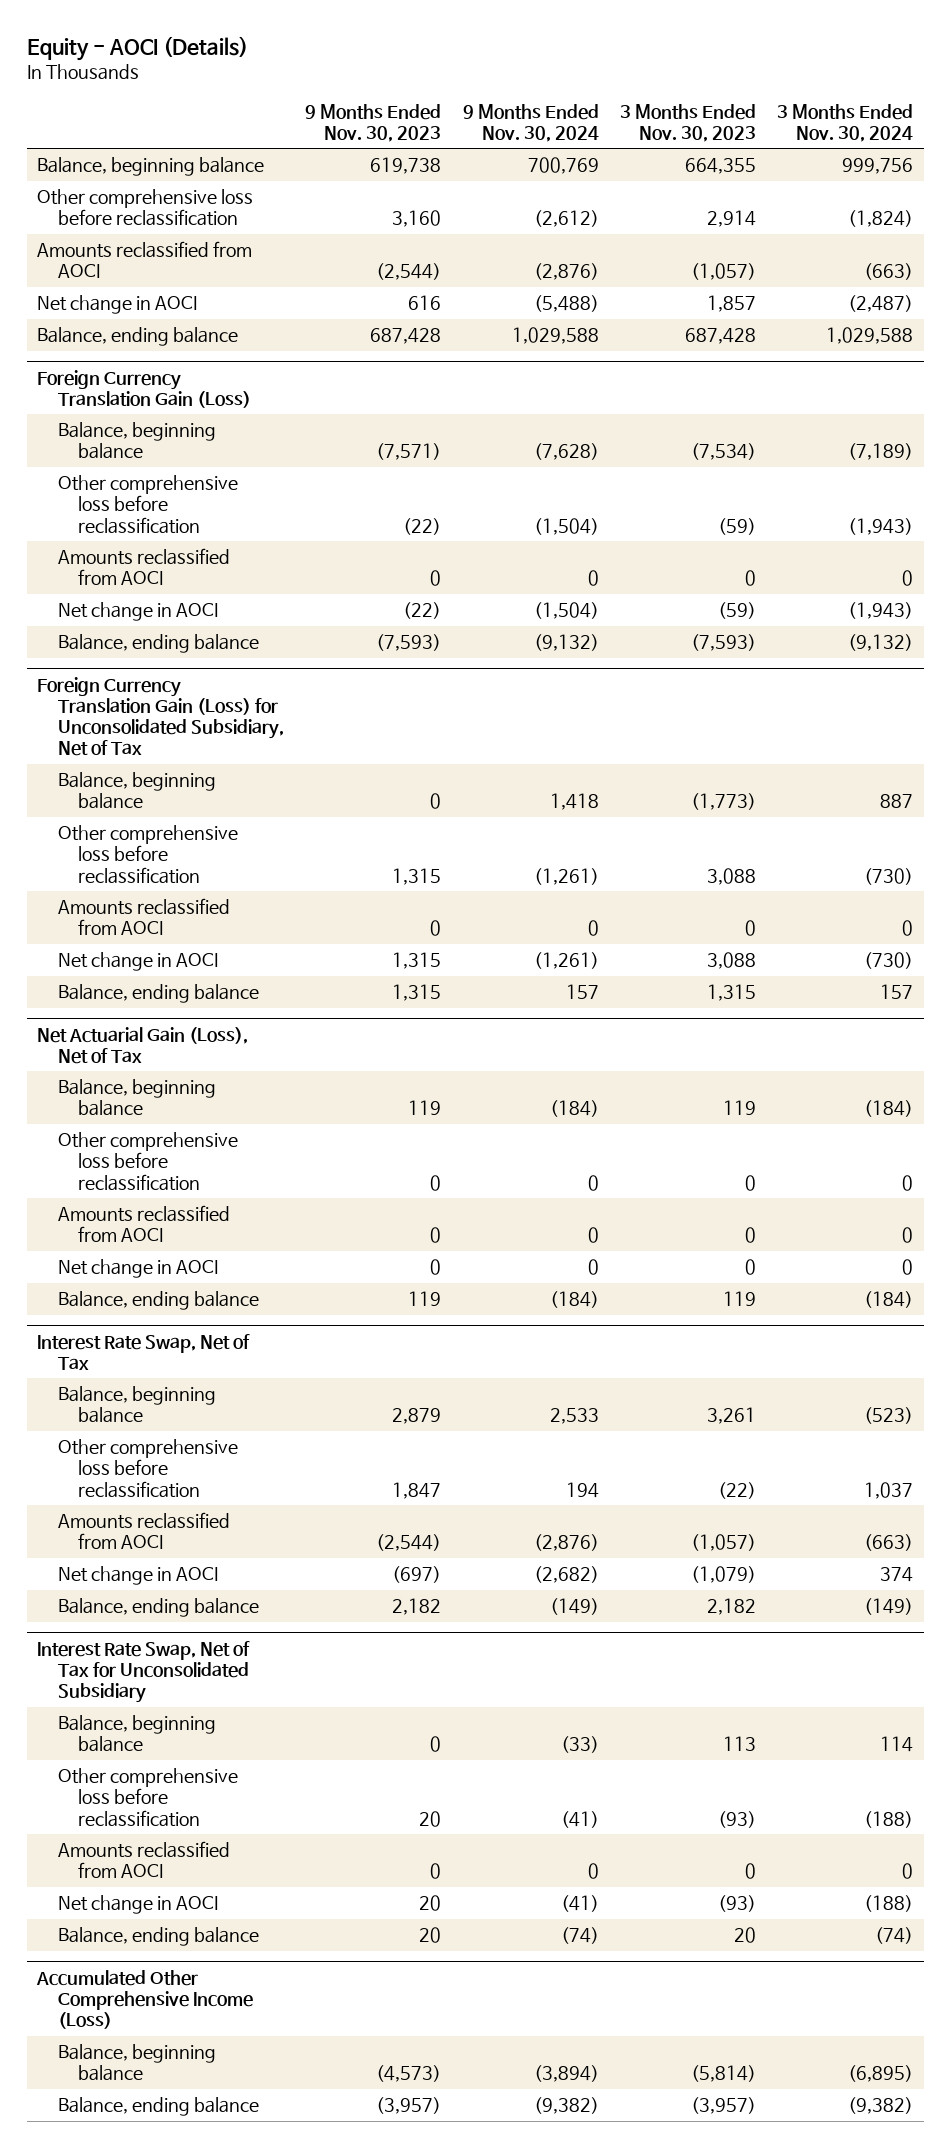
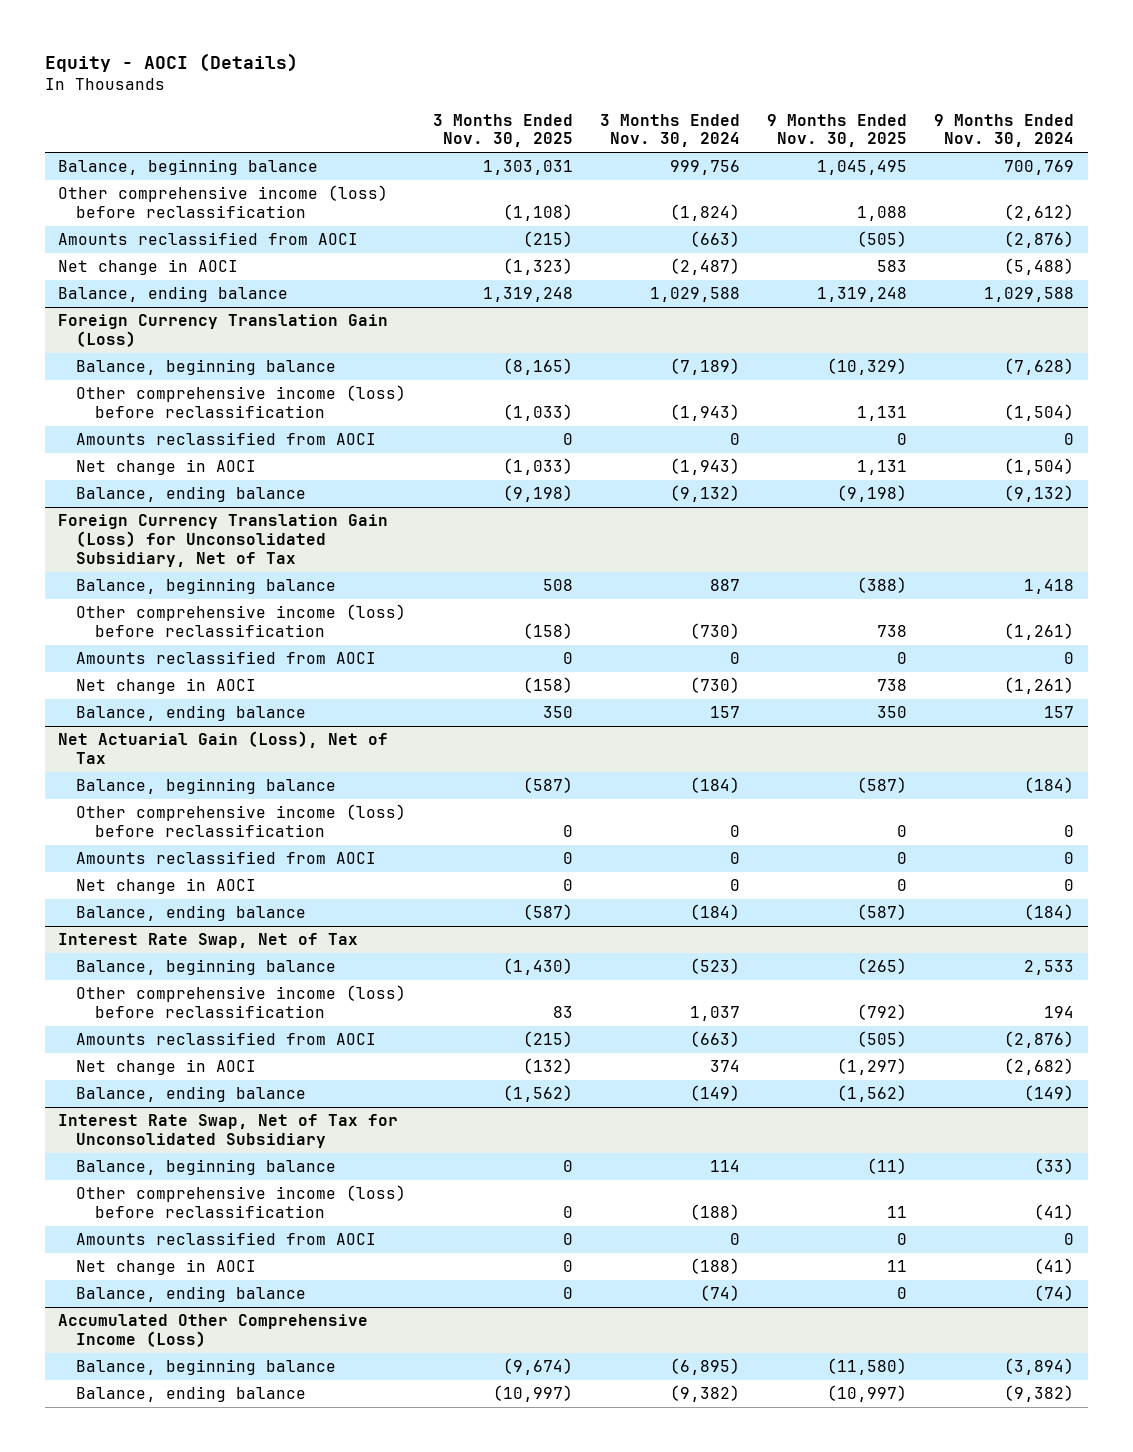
- | 9 Months Ended Nov. 30, 2023 | 9 Months Ended Nov. 30, 2024 | 3 Months Ended Nov. 30, 2023 | 3 Months Ended Nov. 30, 2024
+ | 3 Months Ended Nov. 30, 2025 | 3 Months Ended Nov. 30, 2024 | 9 Months Ended Nov. 30, 2025 | 9 Months Ended Nov. 30, 2024
- Other comprehensive loss before reclassification | 3,160 | (2,612) | 2,914 | (1,824)
+ Other comprehensive income (loss) before reclassification | (1,108) | (1,824) | 1,088 | (2,612)
@ Foreign Currency Translation Gain (Loss)
- Other comprehensive loss before reclassification | (22) | (1,504) | (59) | (1,943)
+ Other comprehensive income (loss) before reclassification | (1,033) | (1,943) | 1,131 | (1,504)
@ Foreign Currency Translation Gain (Loss) for Unconsolidated Subsidiary, Net of Tax
- Other comprehensive loss before reclassification | 1,315 | (1,261) | 3,088 | (730)
+ Other comprehensive income (loss) before reclassification | (158) | (730) | 738 | (1,261)
@ Net Actuarial Gain (Loss), Net of Tax
- Other comprehensive loss before reclassification | 0 | 0 | 0 | 0
+ Other comprehensive income (loss) before reclassification | 0 | 0 | 0 | 0
@ Interest Rate Swap, Net of Tax
- Other comprehensive loss before reclassification | 1,847 | 194 | (22) | 1,037
+ Other comprehensive income (loss) before reclassification | 83 | 1,037 | (792) | 194
@ Interest Rate Swap, Net of Tax for Unconsolidated Subsidiary
- Other comprehensive loss before reclassification | 20 | (41) | (93) | (188)
+ Other comprehensive income (loss) before reclassification | 0 | (188) | 11 | (41)

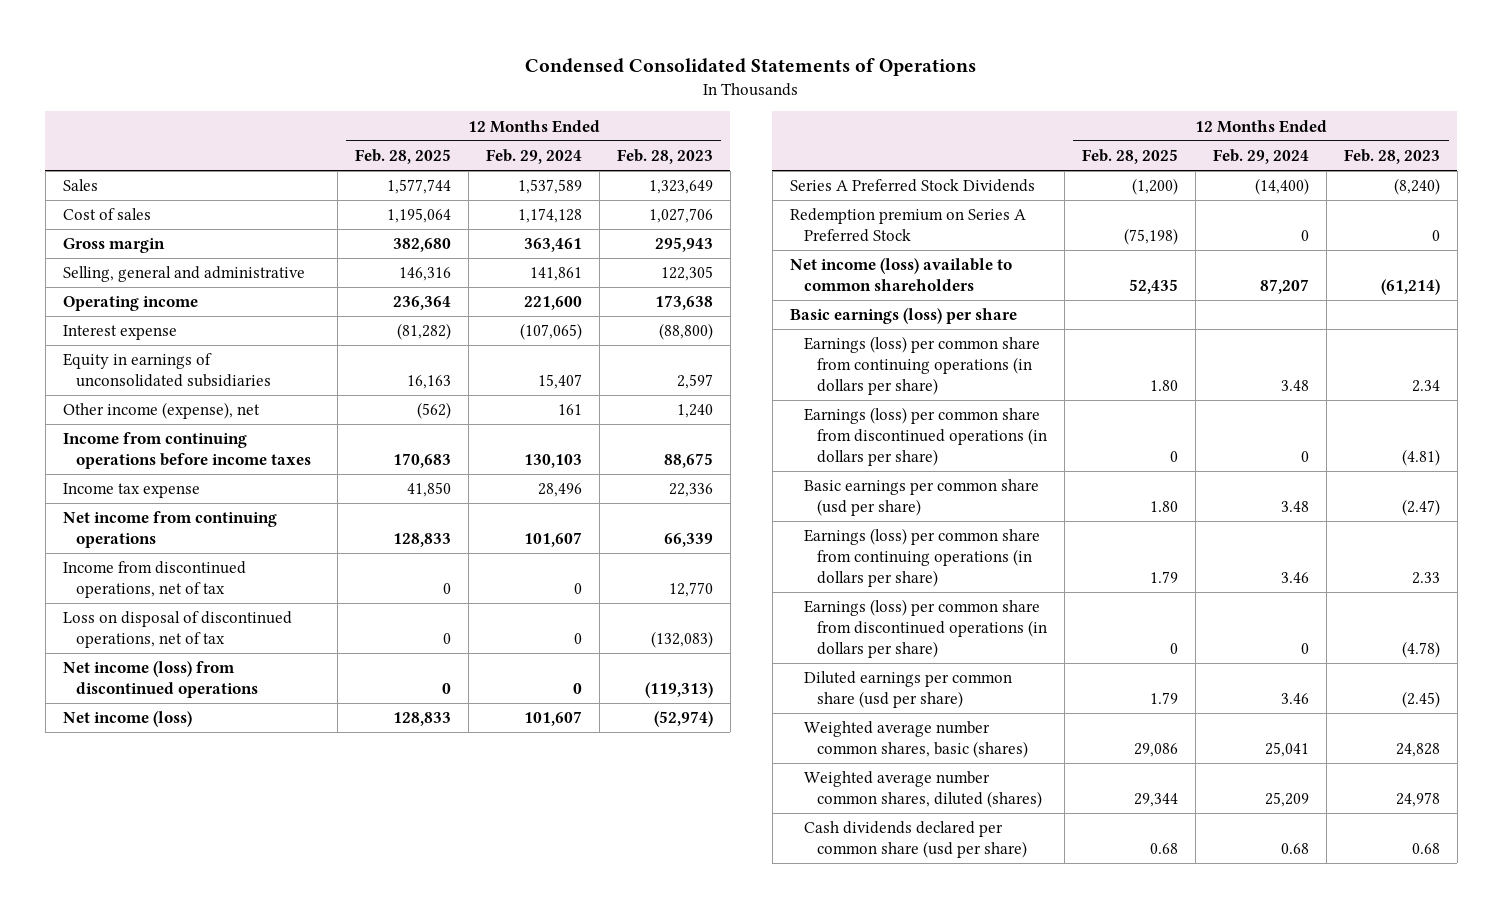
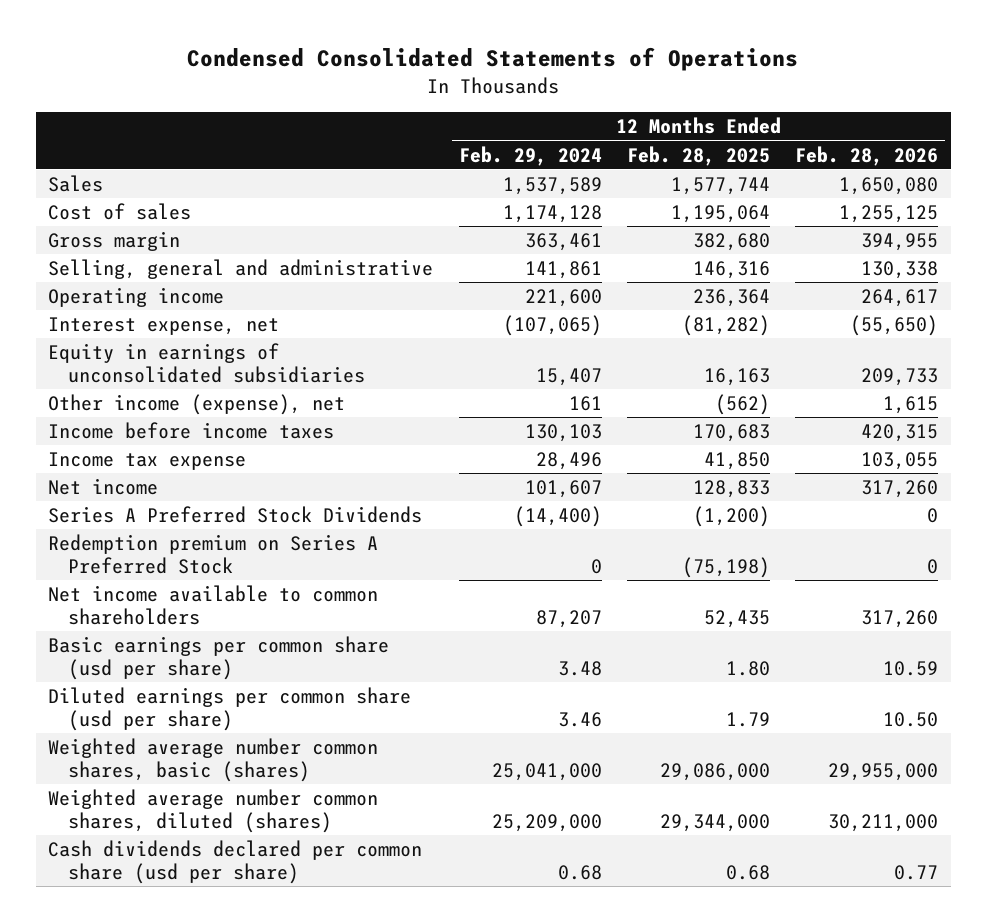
- | 12 Months Ended Feb. 28, 2025 | 12 Months Ended Feb. 29, 2024 | 12 Months Ended Feb. 28, 2023
+ | 12 Months Ended Feb. 29, 2024 | 12 Months Ended Feb. 28, 2025 | 12 Months Ended Feb. 28, 2026
- Interest expense | (81,282) | (107,065) | (88,800)
+ Interest expense, net | (107,065) | (81,282) | (55,650)
- Income from continuing operations before income taxes | 170,683 | 130,103 | 88,675
+ Income before income taxes | 130,103 | 170,683 | 420,315
- Net income from continuing operations | 128,833 | 101,607 | 66,339
- Income from discontinued operations, net of tax | 0 | 0 | 12,770
- Loss on disposal of discontinued operations, net of tax | 0 | 0 | (132,083)
- Net income (loss) from discontinued operations | 0 | 0 | (119,313)
- Net income (loss) | 128,833 | 101,607 | (52,974)
+ Net income | 101,607 | 128,833 | 317,260
- Net income (loss) available to common shareholders | 52,435 | 87,207 | (61,214)
- Basic earnings (loss) per share
- Earnings (loss) per common share from continuing operations (in dollars per share) | 1.80 | 3.48 | 2.34
- Earnings (loss) per common share from discontinued operations (in dollars per share) | 0 | 0 | (4.81)
+ Net income available to common shareholders | 87,207 | 52,435 | 317,260
- Earnings (loss) per common share from continuing operations (in dollars per share) | 1.79 | 3.46 | 2.33
- Earnings (loss) per common share from discontinued operations (in dollars per share) | 0 | 0 | (4.78)
- Weighted average number common shares, basic (shares) | 29,086 | 25,041 | 24,828
- Weighted average number common shares, diluted (shares) | 29,344 | 25,209 | 24,978
+ Weighted average number common shares, basic (shares) | 25,041,000 | 29,086,000 | 29,955,000
+ Weighted average number common shares, diluted (shares) | 25,209,000 | 29,344,000 | 30,211,000

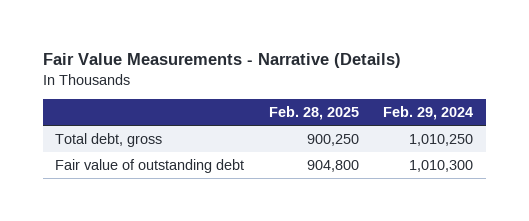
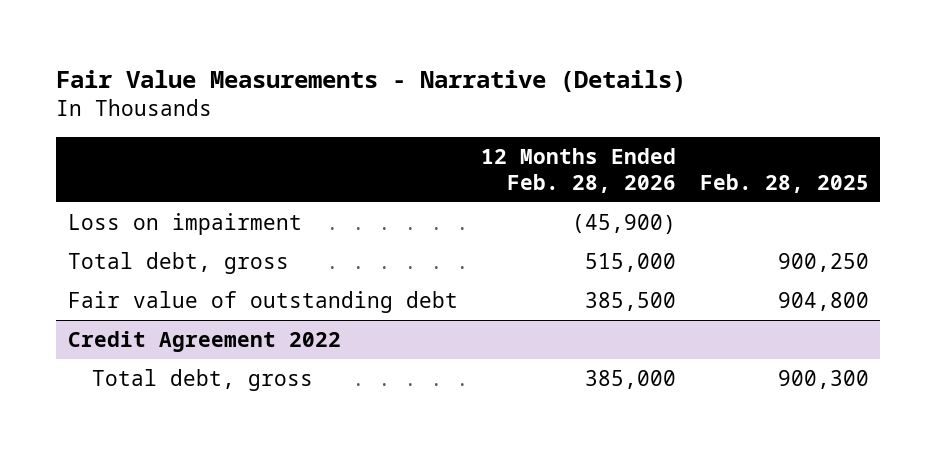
- | Feb. 28, 2025 | Feb. 29, 2024
+ | 12 Months Ended Feb. 28, 2026 | Feb. 28, 2025
+ Loss on impairment | (45,900) |
+ Credit Agreement 2022
+ Total debt, gross | 385,000 | 900,300

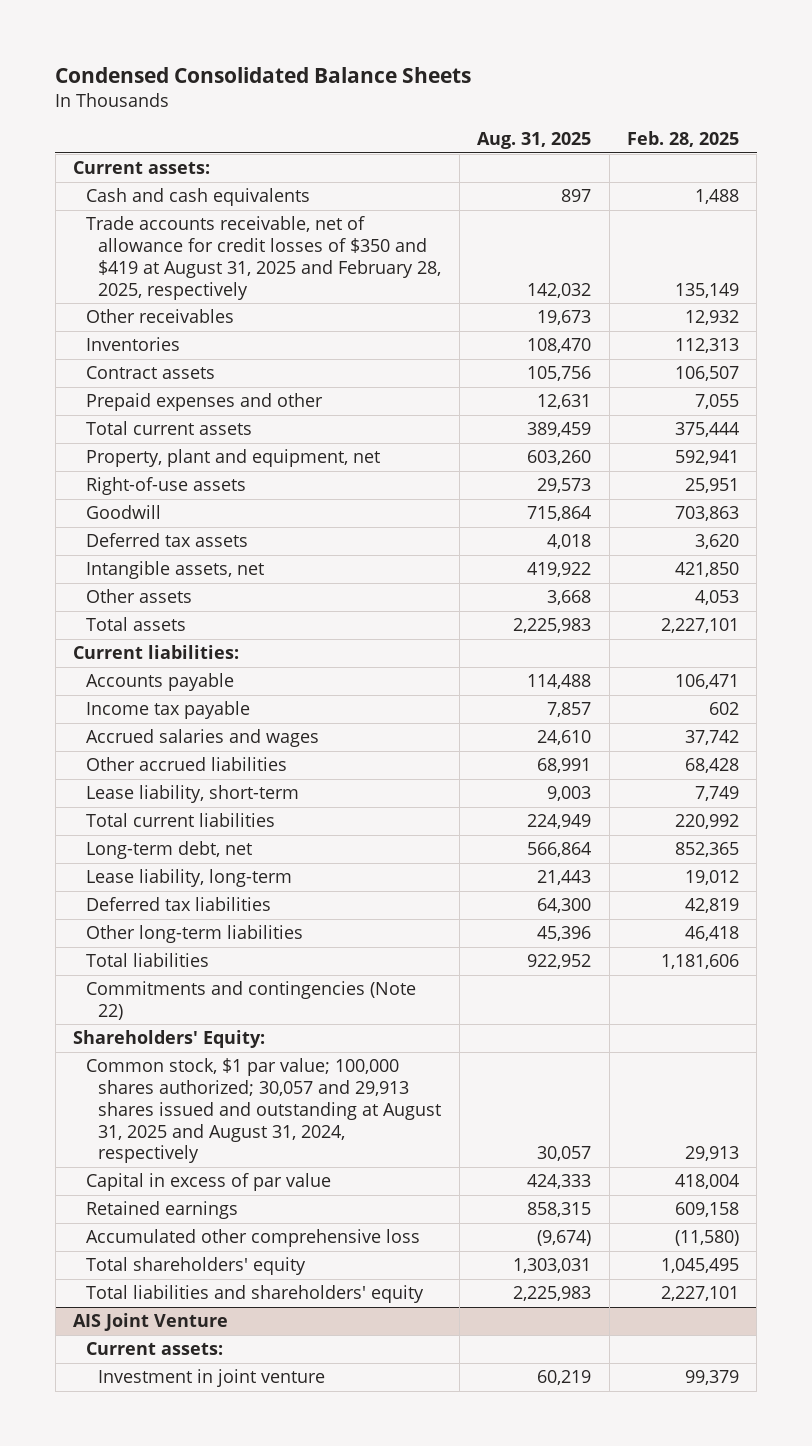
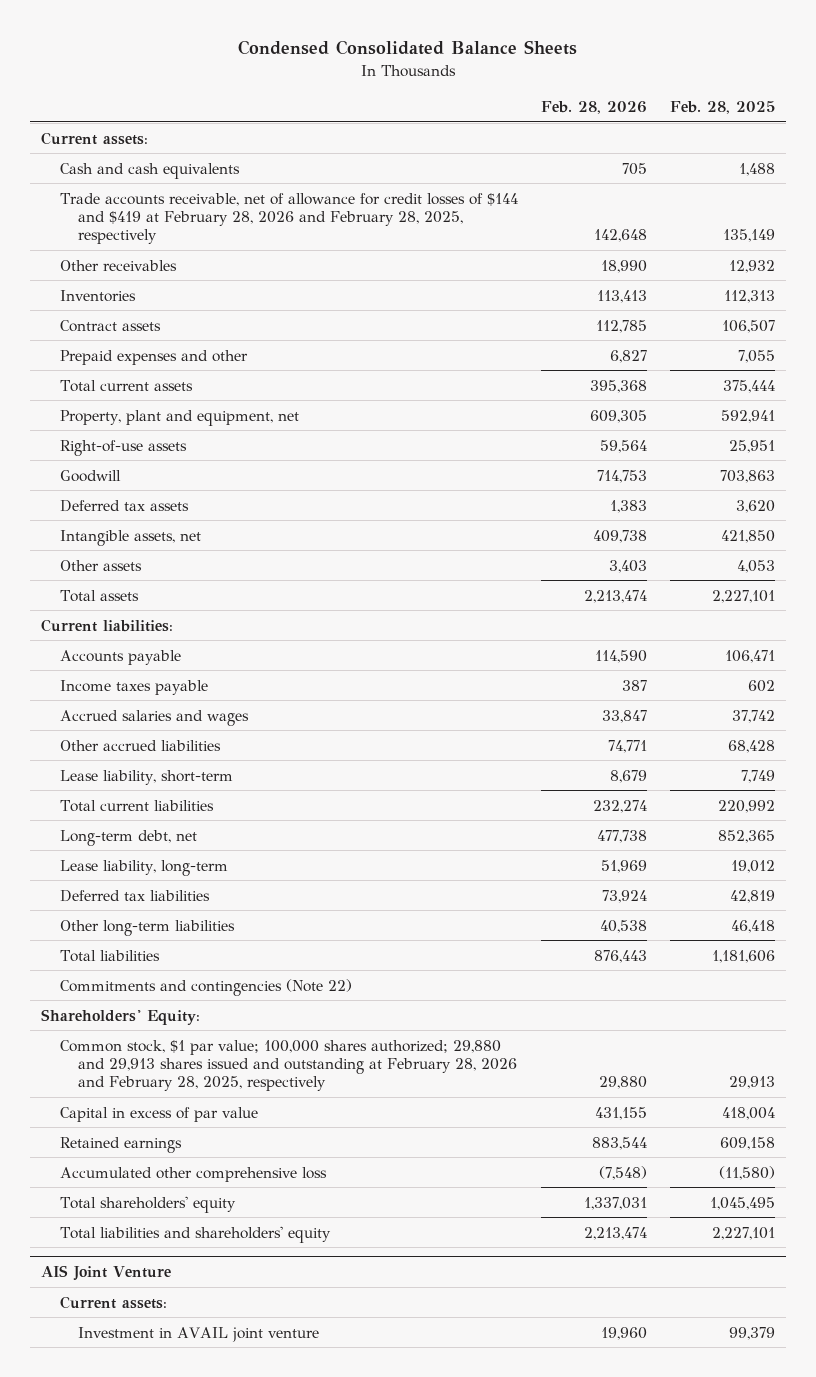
- | Aug. 31, 2025 | Feb. 28, 2025
+ | Feb. 28, 2026 | Feb. 28, 2025
- Trade accounts receivable, net of allowance for credit losses of $350 and $419 at August 31, 2025 and February 28, 2025, respectively | 142,032 | 135,149
+ Trade accounts receivable, net of allowance for credit losses of $144 and $419 at February 28, 2026 and February 28, 2025, respectively | 142,648 | 135,149
- Income tax payable | 7,857 | 602
+ Income taxes payable | 387 | 602
- Common stock, $1 par value; 100,000 shares authorized; 30,057 and 29,913 shares issued and outstanding at August 31, 2025 and August 31, 2024, respectively | 30,057 | 29,913
+ Common stock, $1 par value; 100,000 shares authorized; 29,880 and 29,913 shares issued and outstanding at February 28, 2026 and February 28, 2025, respectively | 29,880 | 29,913
@ AIS Joint Venture
- Investment in joint venture | 60,219 | 99,379
+ Investment in AVAIL joint venture | 19,960 | 99,379

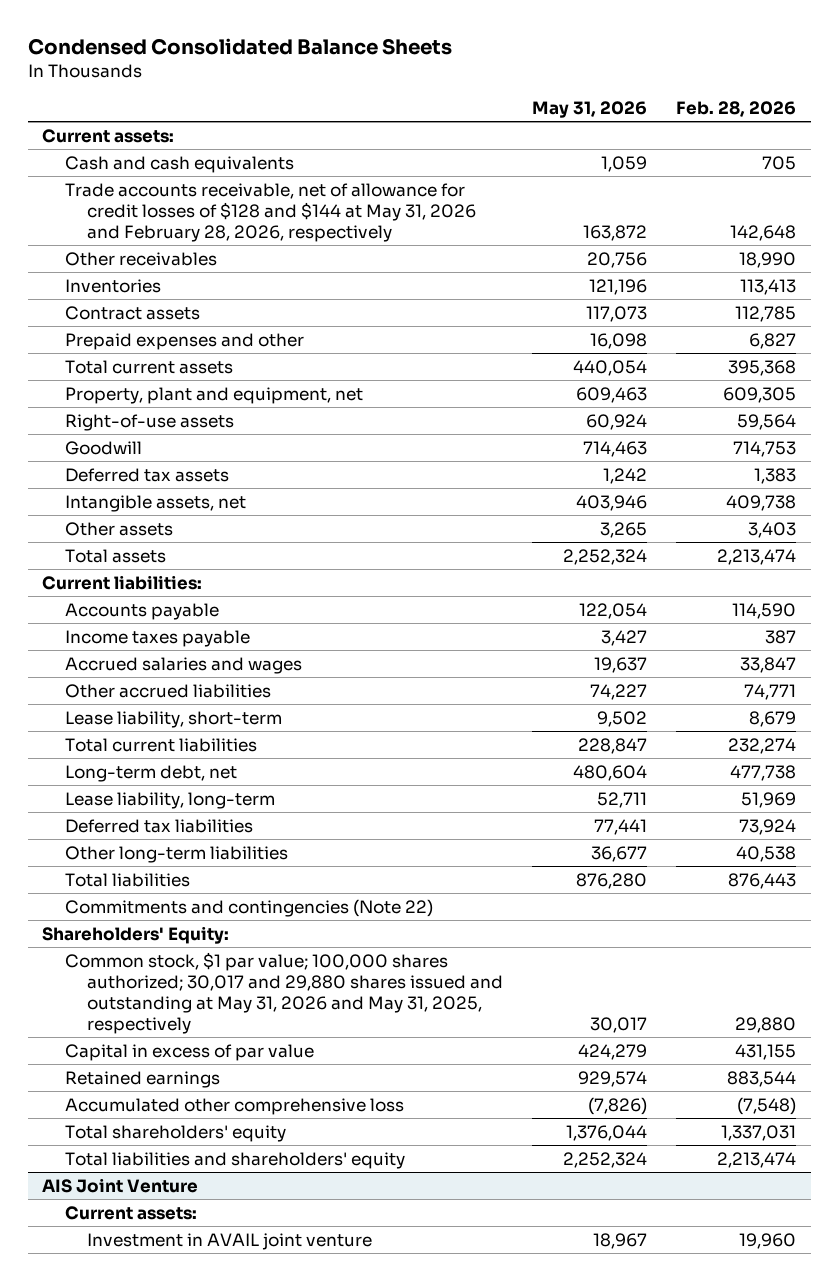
- | Feb. 28, 2026 | Feb. 28, 2025
+ | May 31, 2026 | Feb. 28, 2026
- Trade accounts receivable, net of allowance for credit losses of $144 and $419 at February 28, 2026 and February 28, 2025, respectively | 142,648 | 135,149
+ Trade accounts receivable, net of allowance for credit losses of $128 and $144 at May 31, 2026 and February 28, 2026, respectively | 163,872 | 142,648
- Common stock, $1 par value; 100,000 shares authorized; 29,880 and 29,913 shares issued and outstanding at February 28, 2026 and February 28, 2025, respectively | 29,880 | 29,913
+ Common stock, $1 par value; 100,000 shares authorized; 30,017 and 29,880 shares issued and outstanding at May 31, 2026 and May 31, 2025, respectively | 30,017 | 29,880

